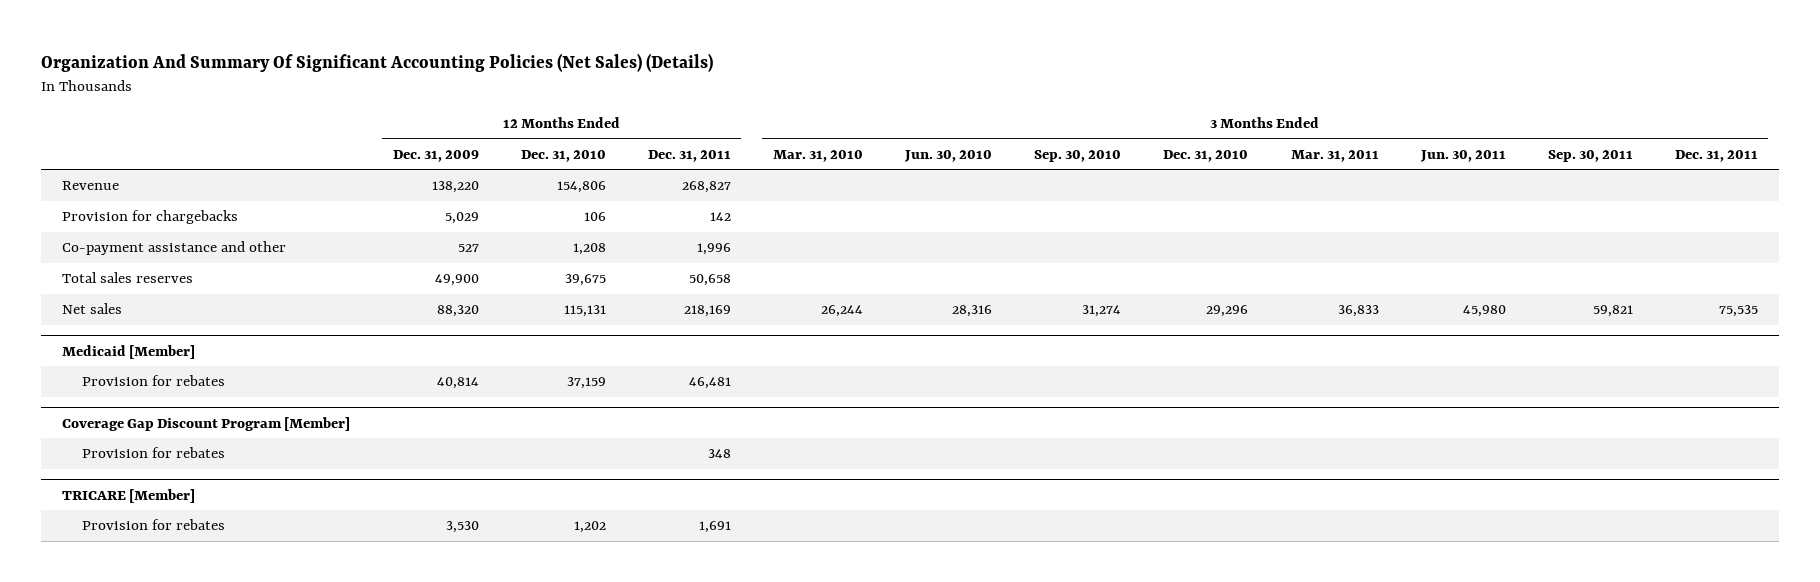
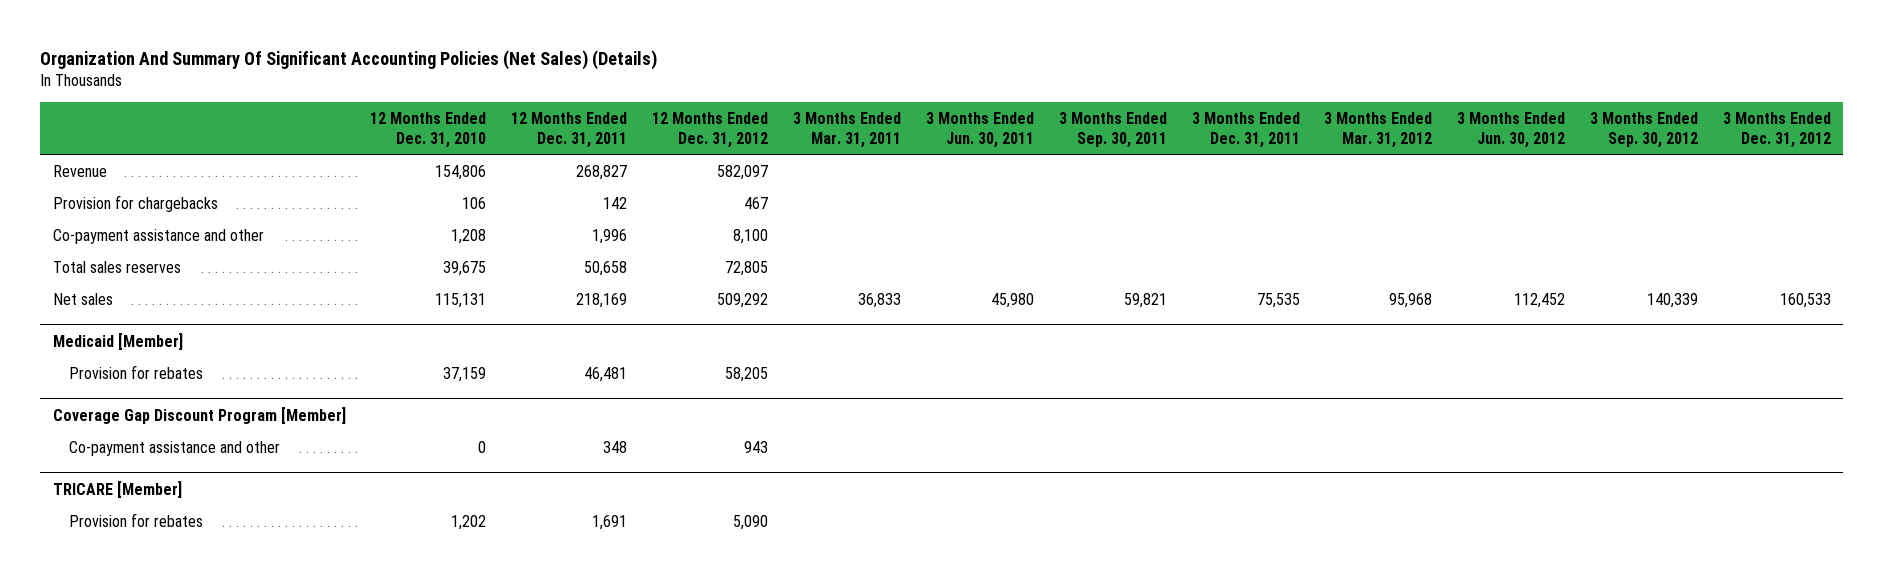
- | 12 Months Ended Dec. 31, 2009 | 12 Months Ended Dec. 31, 2010 | 12 Months Ended Dec. 31, 2011 | 3 Months Ended Mar. 31, 2010 | 3 Months Ended Jun. 30, 2010 | 3 Months Ended Sep. 30, 2010 | 3 Months Ended Dec. 31, 2010 | 3 Months Ended Mar. 31, 2011 | 3 Months Ended Jun. 30, 2011 | 3 Months Ended Sep. 30, 2011 | 3 Months Ended Dec. 31, 2011
+ | 12 Months Ended Dec. 31, 2010 | 12 Months Ended Dec. 31, 2011 | 12 Months Ended Dec. 31, 2012 | 3 Months Ended Mar. 31, 2011 | 3 Months Ended Jun. 30, 2011 | 3 Months Ended Sep. 30, 2011 | 3 Months Ended Dec. 31, 2011 | 3 Months Ended Mar. 31, 2012 | 3 Months Ended Jun. 30, 2012 | 3 Months Ended Sep. 30, 2012 | 3 Months Ended Dec. 31, 2012
@ Coverage Gap Discount Program [Member]
- Provision for rebates | | | 348 | | | | | | | |
+ Co-payment assistance and other | 0 | 348 | 943 | | | | | | | |

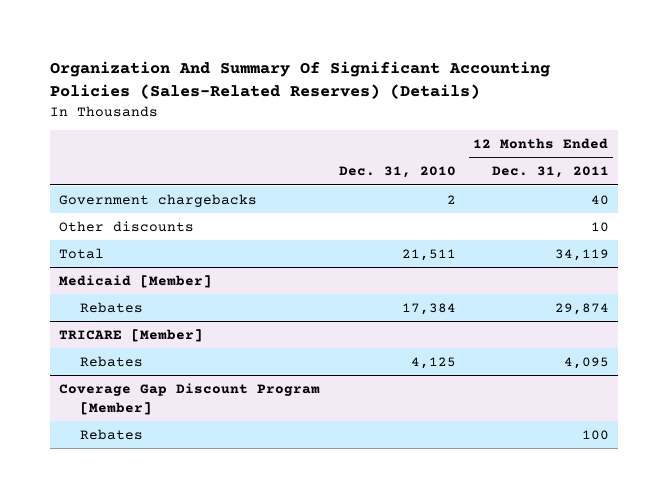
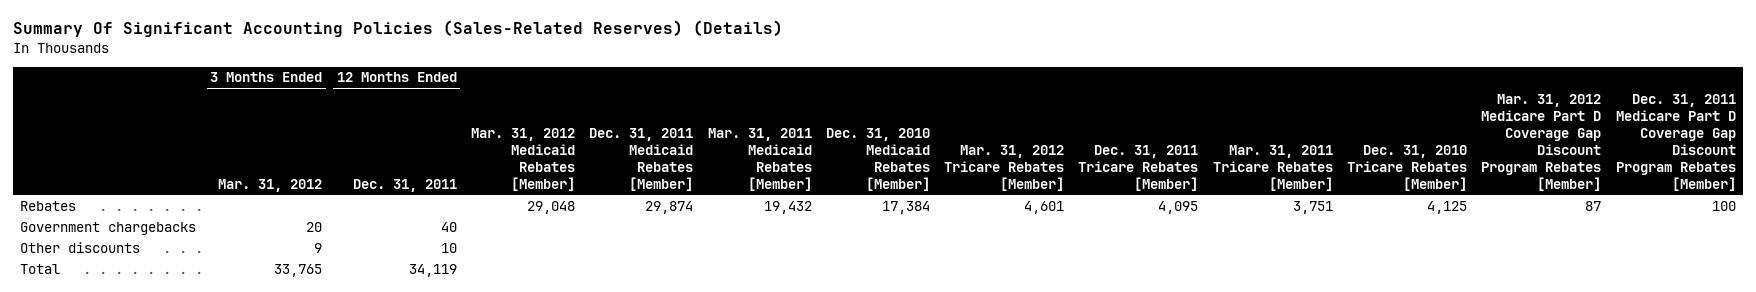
- Organization And Summary Of Significant Accounting Policies (Sales-Related Reserves) (Details)
+ Summary Of Significant Accounting Policies (Sales-Related Reserves) (Details)
- | Dec. 31, 2010 | 12 Months Ended Dec. 31, 2011
+ | 3 Months Ended Mar. 31, 2012 | 12 Months Ended Dec. 31, 2011 | Mar. 31, 2012 Medicaid Rebates [Member] | Dec. 31, 2011 Medicaid Rebates [Member] | Mar. 31, 2011 Medicaid Rebates [Member] | Dec. 31, 2010 Medicaid Rebates [Member] | Mar. 31, 2012 Tricare Rebates [Member] | Dec. 31, 2011 Tricare Rebates [Member] | Mar. 31, 2011 Tricare Rebates [Member] | Dec. 31, 2010 Tricare Rebates [Member] | Mar. 31, 2012 Medicare Part D Coverage Gap Discount Program Rebates [Member] | Dec. 31, 2011 Medicare Part D Coverage Gap Discount Program Rebates [Member]
+ Rebates | | | 29,048 | 29,874 | 19,432 | 17,384 | 4,601 | 4,095 | 3,751 | 4,125 | 87 | 100
- Medicaid [Member]
- Rebates | 17,384 | 29,874
- TRICARE [Member]
- Rebates | 4,125 | 4,095
- Coverage Gap Discount Program [Member]
- Rebates | | 100

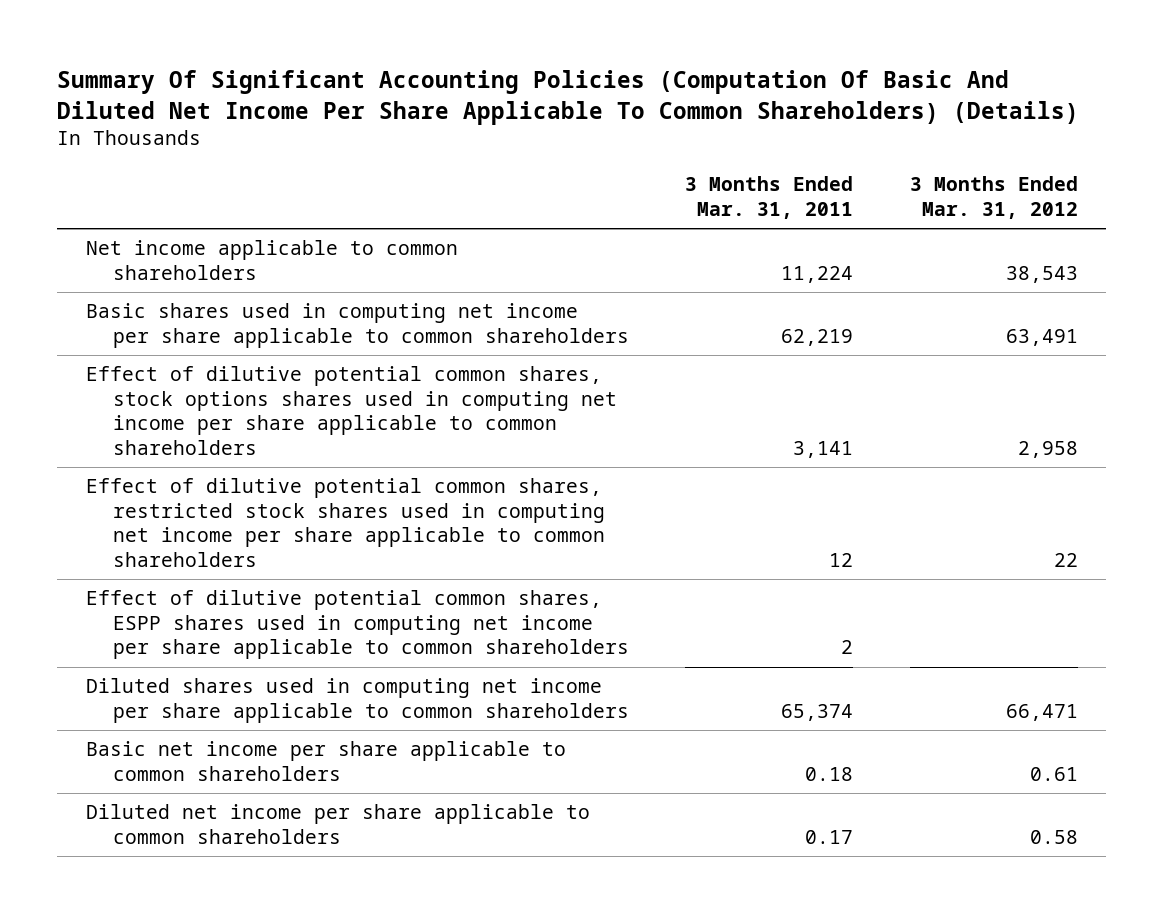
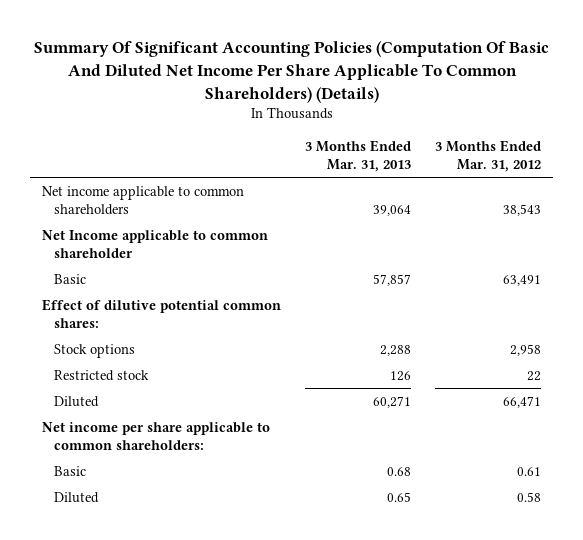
- | 3 Months Ended Mar. 31, 2011 | 3 Months Ended Mar. 31, 2012
+ | 3 Months Ended Mar. 31, 2013 | 3 Months Ended Mar. 31, 2012
- Basic shares used in computing net income per share applicable to common shareholders | 62,219 | 63,491
- Effect of dilutive potential common shares, stock options shares used in computing net income per share applicable to common shareholders | 3,141 | 2,958
- Effect of dilutive potential common shares, restricted stock shares used in computing net income per share applicable to common shareholders | 12 | 22
- Effect of dilutive potential common shares, ESPP shares used in computing net income per share applicable to common shareholders | 2 |
- Diluted shares used in computing net income per share applicable to common shareholders | 65,374 | 66,471
- Basic net income per share applicable to common shareholders | 0.18 | 0.61
- Diluted net income per share applicable to common shareholders | 0.17 | 0.58
+ Net Income applicable to common shareholder
+ Basic | 57,857 | 63,491
+ Effect of dilutive potential common shares:
+ Stock options | 2,288 | 2,958
+ Restricted stock | 126 | 22
+ Diluted | 60,271 | 66,471
+ Net income per share applicable to common shareholders:
+ Basic | 0.68 | 0.61
+ Diluted | 0.65 | 0.58

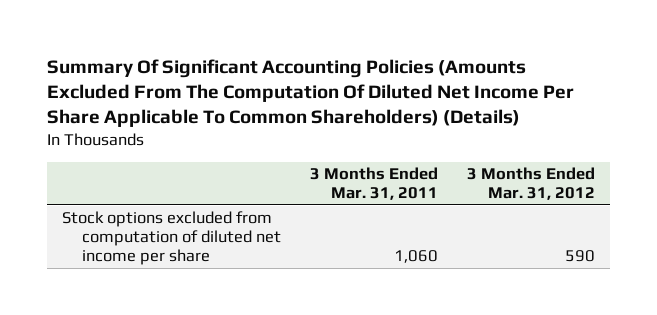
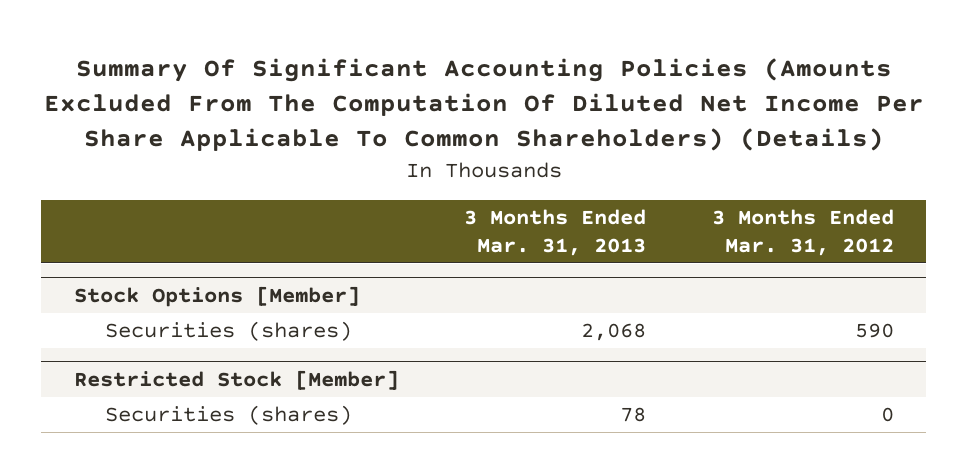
- | 3 Months Ended Mar. 31, 2011 | 3 Months Ended Mar. 31, 2012
+ | 3 Months Ended Mar. 31, 2013 | 3 Months Ended Mar. 31, 2012
- Stock options excluded from computation of diluted net income per share | 1,060 | 590
+ Stock Options [Member]
+ Securities (shares) | 2,068 | 590
+ Restricted Stock [Member]
+ Securities (shares) | 78 | 0

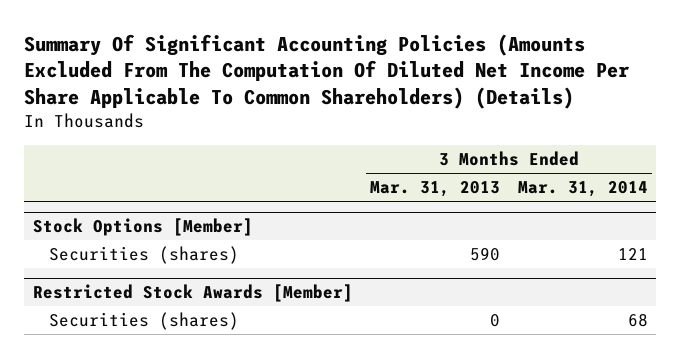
- | 3 Months Ended Mar. 31, 2013 | 3 Months Ended Mar. 31, 2012
+ | 3 Months Ended Mar. 31, 2013 | 3 Months Ended Mar. 31, 2014
@ Stock Options [Member]
- Securities (shares) | 2,068 | 590
- Restricted Stock [Member]
- Securities (shares) | 78 | 0
@ Stock Options [Member]
+ Securities (shares) | 590 | 121
+ Restricted Stock Awards [Member]
+ Securities (shares) | 0 | 68

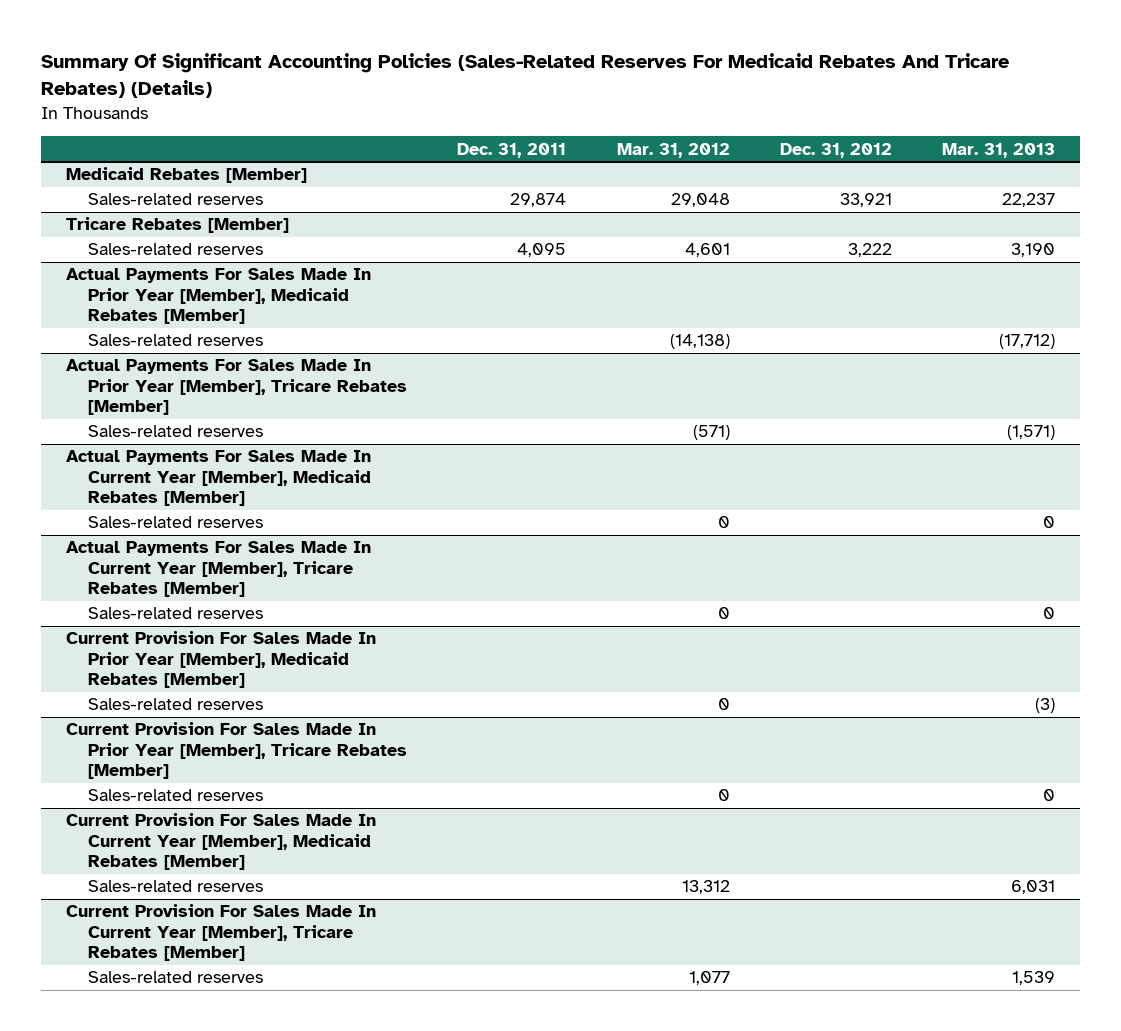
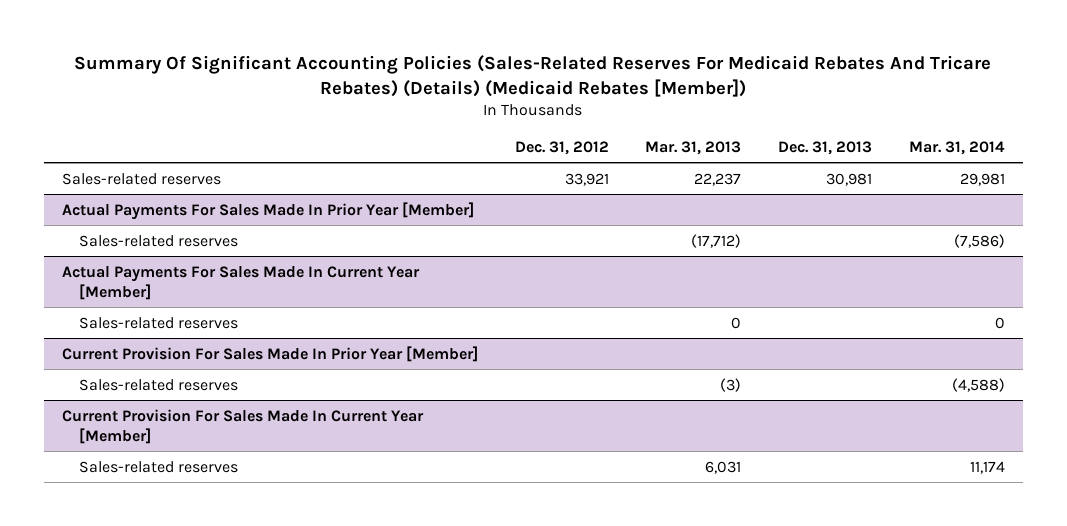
- Summary Of Significant Accounting Policies (Sales-Related Reserves For Medicaid Rebates And Tricare Rebates) (Details)
+ Summary Of Significant Accounting Policies (Sales-Related Reserves For Medicaid Rebates And Tricare Rebates) (Details) (Medicaid Rebates [Member])
- | Dec. 31, 2011 | Mar. 31, 2012 | Dec. 31, 2012 | Mar. 31, 2013
+ | Dec. 31, 2012 | Mar. 31, 2013 | Dec. 31, 2013 | Mar. 31, 2014
- Medicaid Rebates [Member]
- Tricare Rebates [Member]
- Sales-related reserves | 4,095 | 4,601 | 3,222 | 3,190
- Actual Payments For Sales Made In Prior Year [Member], Medicaid Rebates [Member]
+ Actual Payments For Sales Made In Prior Year [Member]
- Actual Payments For Sales Made In Prior Year [Member], Tricare Rebates [Member]
- Sales-related reserves | | (571) | | (1,571)
- Actual Payments For Sales Made In Current Year [Member], Medicaid Rebates [Member]
- Sales-related reserves | | 0 | | 0
- Actual Payments For Sales Made In Current Year [Member], Tricare Rebates [Member]
+ Actual Payments For Sales Made In Current Year [Member]
- Current Provision For Sales Made In Prior Year [Member], Medicaid Rebates [Member]
+ Current Provision For Sales Made In Prior Year [Member]
- Current Provision For Sales Made In Prior Year [Member], Tricare Rebates [Member]
- Sales-related reserves | | 0 | | 0
- Current Provision For Sales Made In Current Year [Member], Medicaid Rebates [Member]
+ Current Provision For Sales Made In Current Year [Member]
- Current Provision For Sales Made In Current Year [Member], Tricare Rebates [Member]
- Sales-related reserves | | 1,077 | | 1,539

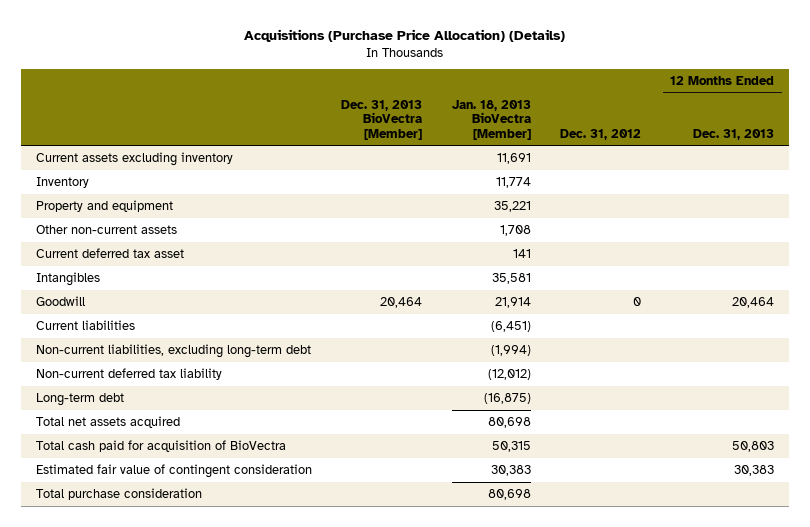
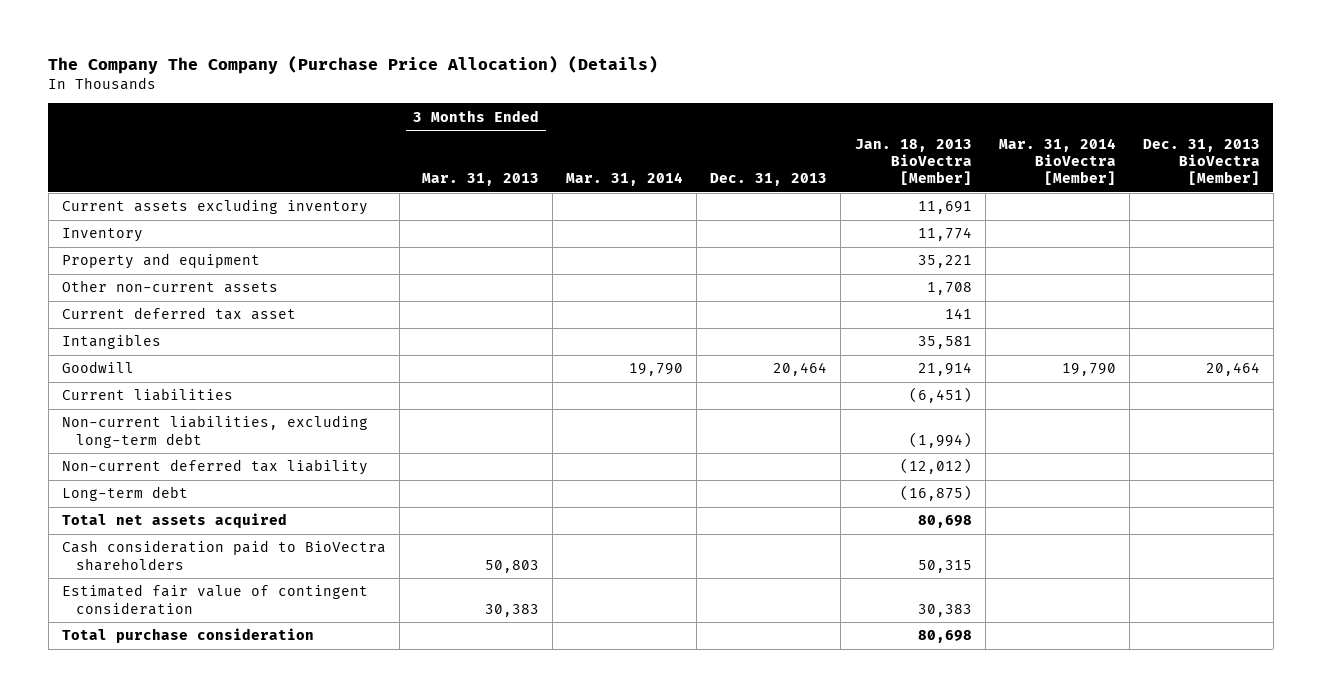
- Acquisitions (Purchase Price Allocation) (Details)
+ The Company The Company (Purchase Price Allocation) (Details)
- | Dec. 31, 2013 BioVectra [Member] | Jan. 18, 2013 BioVectra [Member] | Dec. 31, 2012 | 12 Months Ended Dec. 31, 2013
+ | 3 Months Ended Mar. 31, 2013 | Mar. 31, 2014 | Dec. 31, 2013 | Jan. 18, 2013 BioVectra [Member] | Mar. 31, 2014 BioVectra [Member] | Dec. 31, 2013 BioVectra [Member]
- Total cash paid for acquisition of BioVectra | | 50,315 | | 50,803
+ Cash consideration paid to BioVectra shareholders | 50,803 | | | 50,315 | |

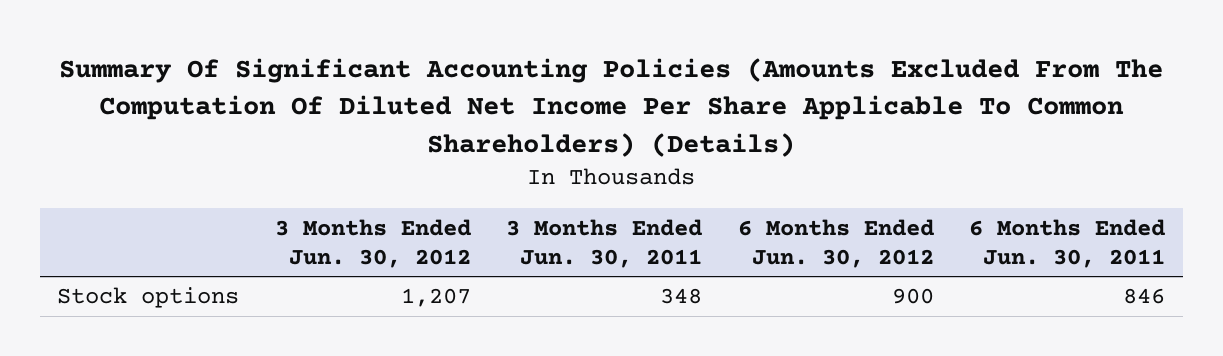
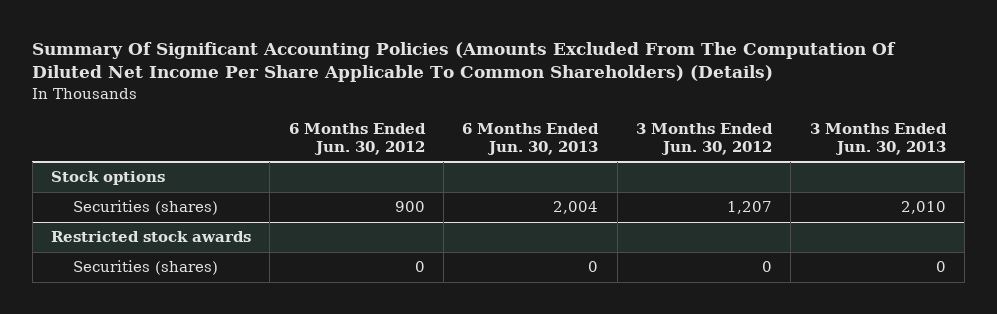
- | 3 Months Ended Jun. 30, 2012 | 3 Months Ended Jun. 30, 2011 | 6 Months Ended Jun. 30, 2012 | 6 Months Ended Jun. 30, 2011
+ | 6 Months Ended Jun. 30, 2012 | 6 Months Ended Jun. 30, 2013 | 3 Months Ended Jun. 30, 2012 | 3 Months Ended Jun. 30, 2013
- Stock options | 1,207 | 348 | 900 | 846
+ Stock options
+ Securities (shares) | 900 | 2,004 | 1,207 | 2,010
+ Restricted stock awards
+ Securities (shares) | 0 | 0 | 0 | 0

